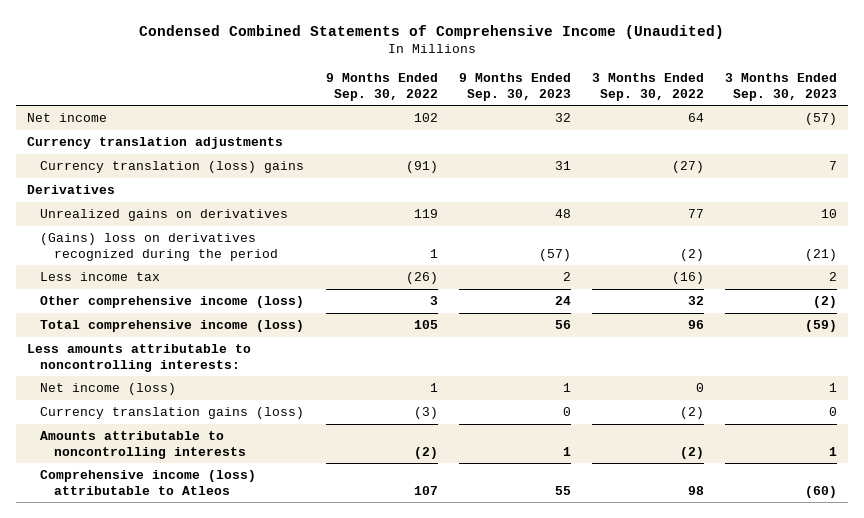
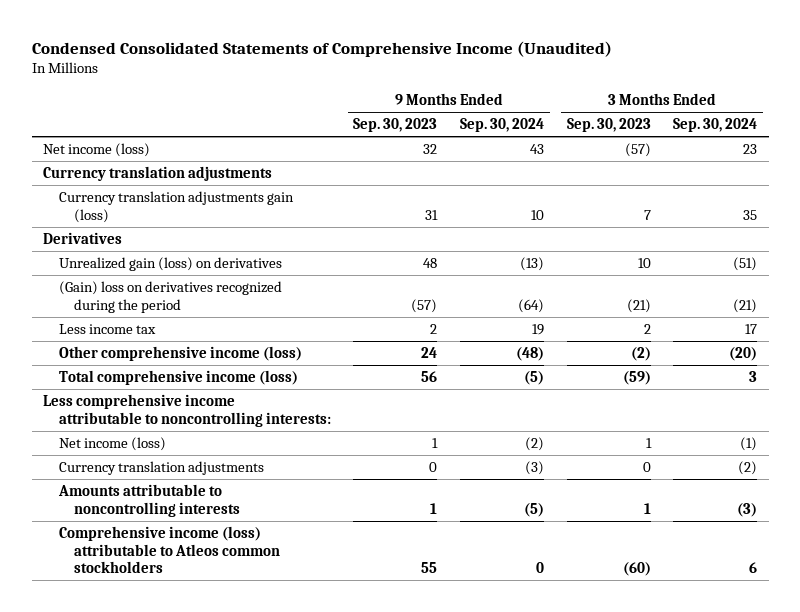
- Condensed Combined Statements of Comprehensive Income (Unaudited)
+ Condensed Consolidated Statements of Comprehensive Income (Unaudited)
- | 9 Months Ended Sep. 30, 2022 | 9 Months Ended Sep. 30, 2023 | 3 Months Ended Sep. 30, 2022 | 3 Months Ended Sep. 30, 2023
+ | 9 Months Ended Sep. 30, 2023 | 9 Months Ended Sep. 30, 2024 | 3 Months Ended Sep. 30, 2023 | 3 Months Ended Sep. 30, 2024
- Net income | 102 | 32 | 64 | (57)
+ Net income (loss) | 32 | 43 | (57) | 23
- Currency translation (loss) gains | (91) | 31 | (27) | 7
+ Currency translation adjustments gain (loss) | 31 | 10 | 7 | 35
- Unrealized gains on derivatives | 119 | 48 | 77 | 10
- (Gains) loss on derivatives recognized during the period | 1 | (57) | (2) | (21)
+ Unrealized gain (loss) on derivatives | 48 | (13) | 10 | (51)
+ (Gain) loss on derivatives recognized during the period | (57) | (64) | (21) | (21)
- Less amounts attributable to noncontrolling interests:
+ Less comprehensive income attributable to noncontrolling interests:
- Currency translation gains (loss) | (3) | 0 | (2) | 0
+ Currency translation adjustments | 0 | (3) | 0 | (2)
- Comprehensive income (loss) attributable to Atleos | 107 | 55 | 98 | (60)
+ Comprehensive income (loss) attributable to Atleos common stockholders | 55 | 0 | (60) | 6

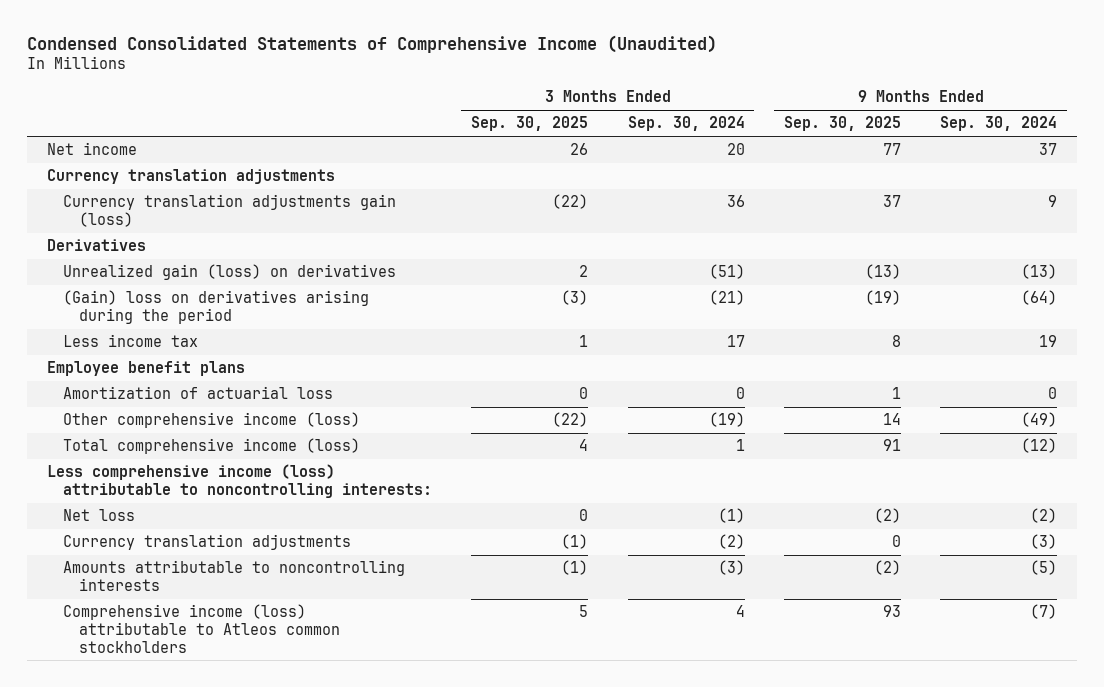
- | 9 Months Ended Sep. 30, 2023 | 9 Months Ended Sep. 30, 2024 | 3 Months Ended Sep. 30, 2023 | 3 Months Ended Sep. 30, 2024
+ | 3 Months Ended Sep. 30, 2025 | 3 Months Ended Sep. 30, 2024 | 9 Months Ended Sep. 30, 2025 | 9 Months Ended Sep. 30, 2024
- Net income (loss) | 32 | 43 | (57) | 23
+ Net income | 26 | 20 | 77 | 37
- Currency translation adjustments gain (loss) | 31 | 10 | 7 | 35
+ Currency translation adjustments gain (loss) | (22) | 36 | 37 | 9
- (Gain) loss on derivatives recognized during the period | (57) | (64) | (21) | (21)
+ (Gain) loss on derivatives arising during the period | (3) | (21) | (19) | (64)
- Other comprehensive income (loss) | 24 | (48) | (2) | (20)
- Total comprehensive income (loss) | 56 | (5) | (59) | 3
- Less comprehensive income attributable to noncontrolling interests:
- Net income (loss) | 1 | (2) | 1 | (1)
+ Employee benefit plans
+ Amortization of actuarial loss | 0 | 0 | 1 | 0
+ Other comprehensive income (loss) | (22) | (19) | 14 | (49)
+ Total comprehensive income (loss) | 4 | 1 | 91 | (12)
+ Less comprehensive income (loss) attributable to noncontrolling interests:
+ Net loss | 0 | (1) | (2) | (2)
- Comprehensive income (loss) attributable to Atleos common stockholders | 55 | 0 | (60) | 6
+ Comprehensive income (loss) attributable to Atleos common stockholders | 5 | 4 | 93 | (7)

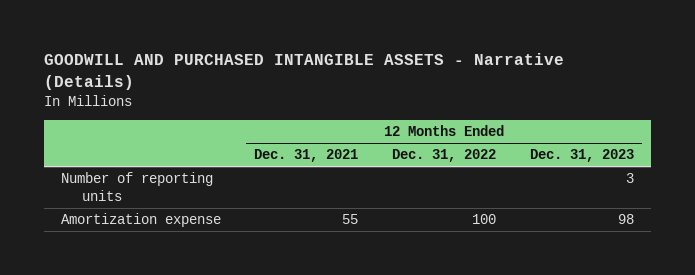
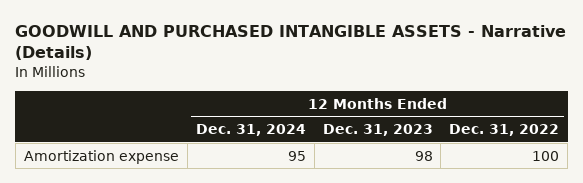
- | 12 Months Ended Dec. 31, 2021 | 12 Months Ended Dec. 31, 2022 | 12 Months Ended Dec. 31, 2023
+ | 12 Months Ended Dec. 31, 2024 | 12 Months Ended Dec. 31, 2023 | 12 Months Ended Dec. 31, 2022
- Number of reporting units | | | 3

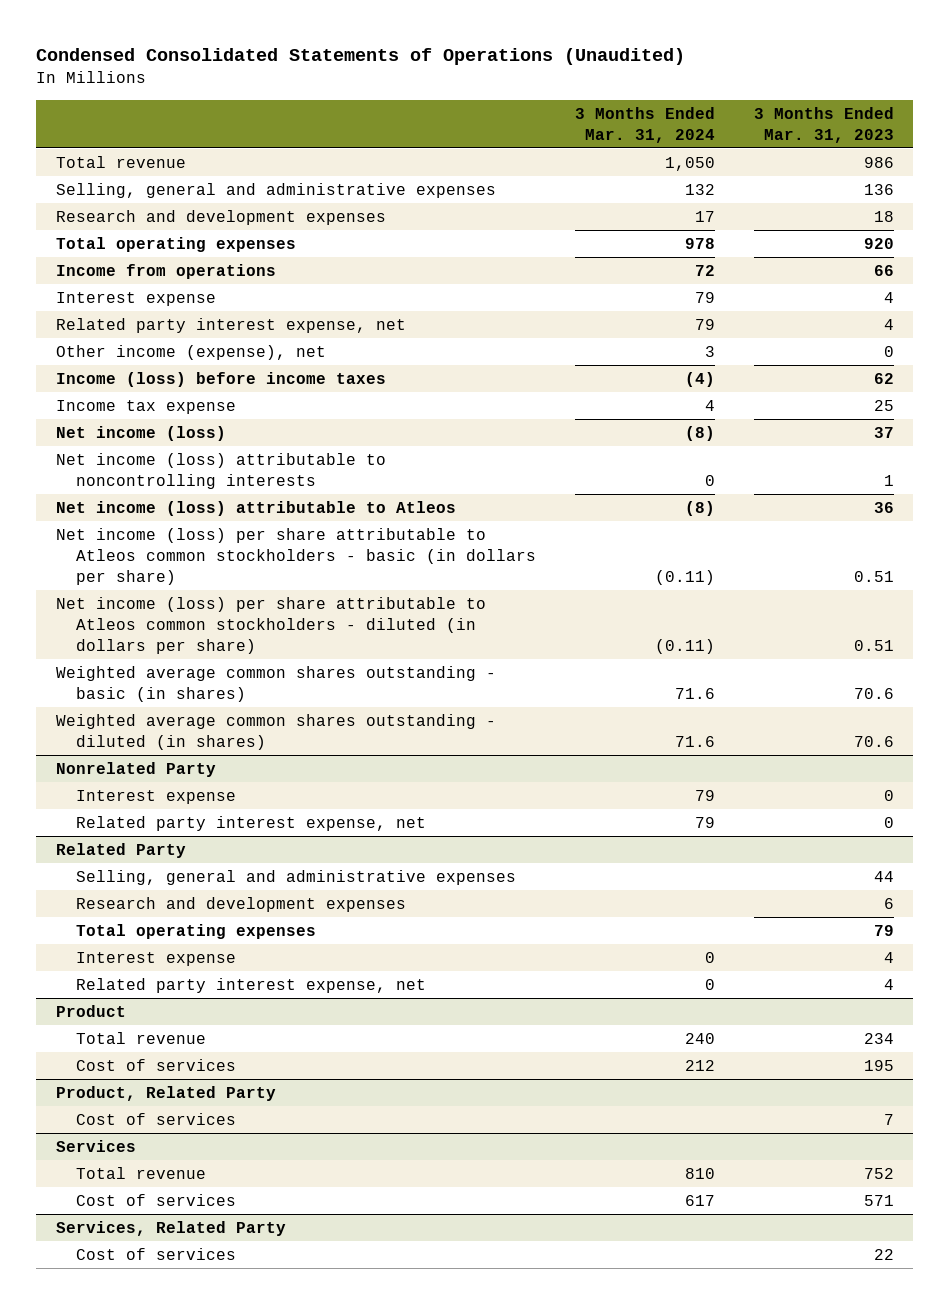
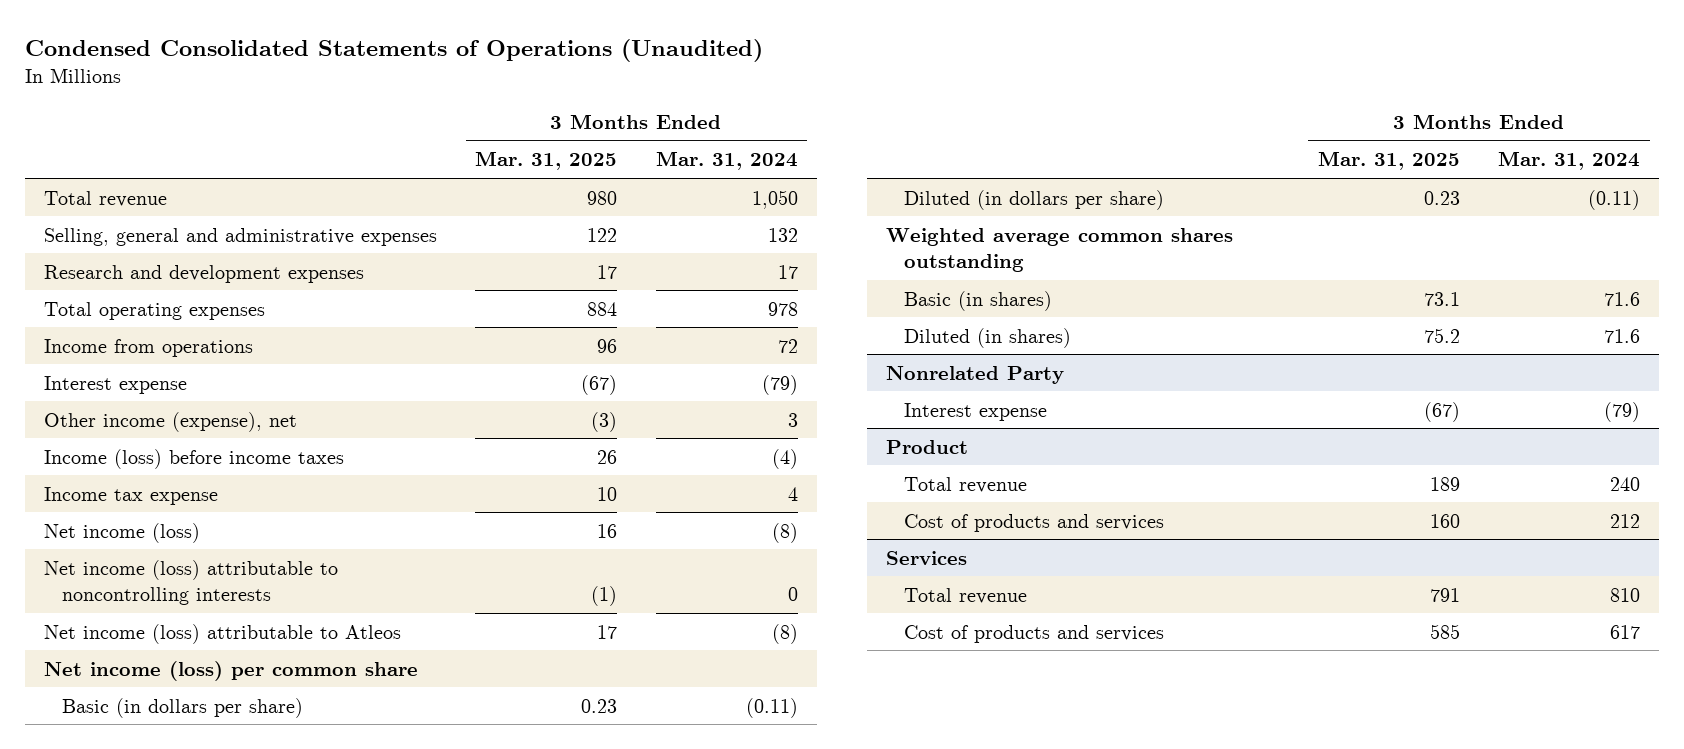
- | 3 Months Ended Mar. 31, 2024 | 3 Months Ended Mar. 31, 2023
+ | 3 Months Ended Mar. 31, 2025 | 3 Months Ended Mar. 31, 2024
- Interest expense | 79 | 4
- Related party interest expense, net | 79 | 4
+ Interest expense | (67) | (79)
- Net income (loss) per share attributable to Atleos common stockholders - basic (in dollars per share) | (0.11) | 0.51
- Net income (loss) per share attributable to Atleos common stockholders - diluted (in dollars per share) | (0.11) | 0.51
- Weighted average common shares outstanding - basic (in shares) | 71.6 | 70.6
- Weighted average common shares outstanding - diluted (in shares) | 71.6 | 70.6
+ Net income (loss) per common share
+ Basic (in dollars per share) | 0.23 | (0.11)
+ Diluted (in dollars per share) | 0.23 | (0.11)
+ Weighted average common shares outstanding
+ Basic (in shares) | 73.1 | 71.6
+ Diluted (in shares) | 75.2 | 71.6
@ Nonrelated Party
- Interest expense | 79 | 0
- Related party interest expense, net | 79 | 0
- Related Party
- Selling, general and administrative expenses | | 44
- Research and development expenses | | 6
- Total operating expenses | | 79
- Interest expense | 0 | 4
- Related party interest expense, net | 0 | 4
@ Nonrelated Party
+ Interest expense | (67) | (79)
@ Product
- Cost of services | 212 | 195
- Product, Related Party
- Cost of services | | 7
@ Product
+ Cost of products and services | 160 | 212
@ Services
- Cost of services | 617 | 571
- Services, Related Party
- Cost of services | | 22
@ Services
+ Cost of products and services | 585 | 617

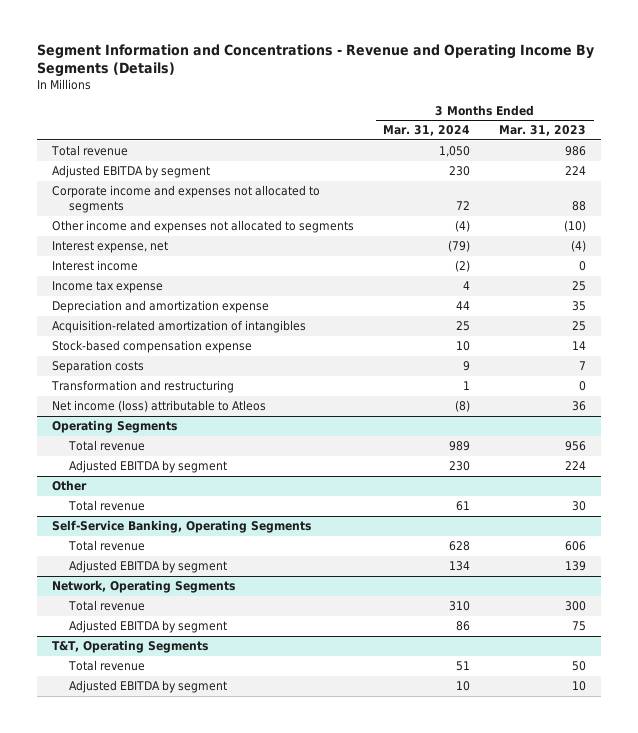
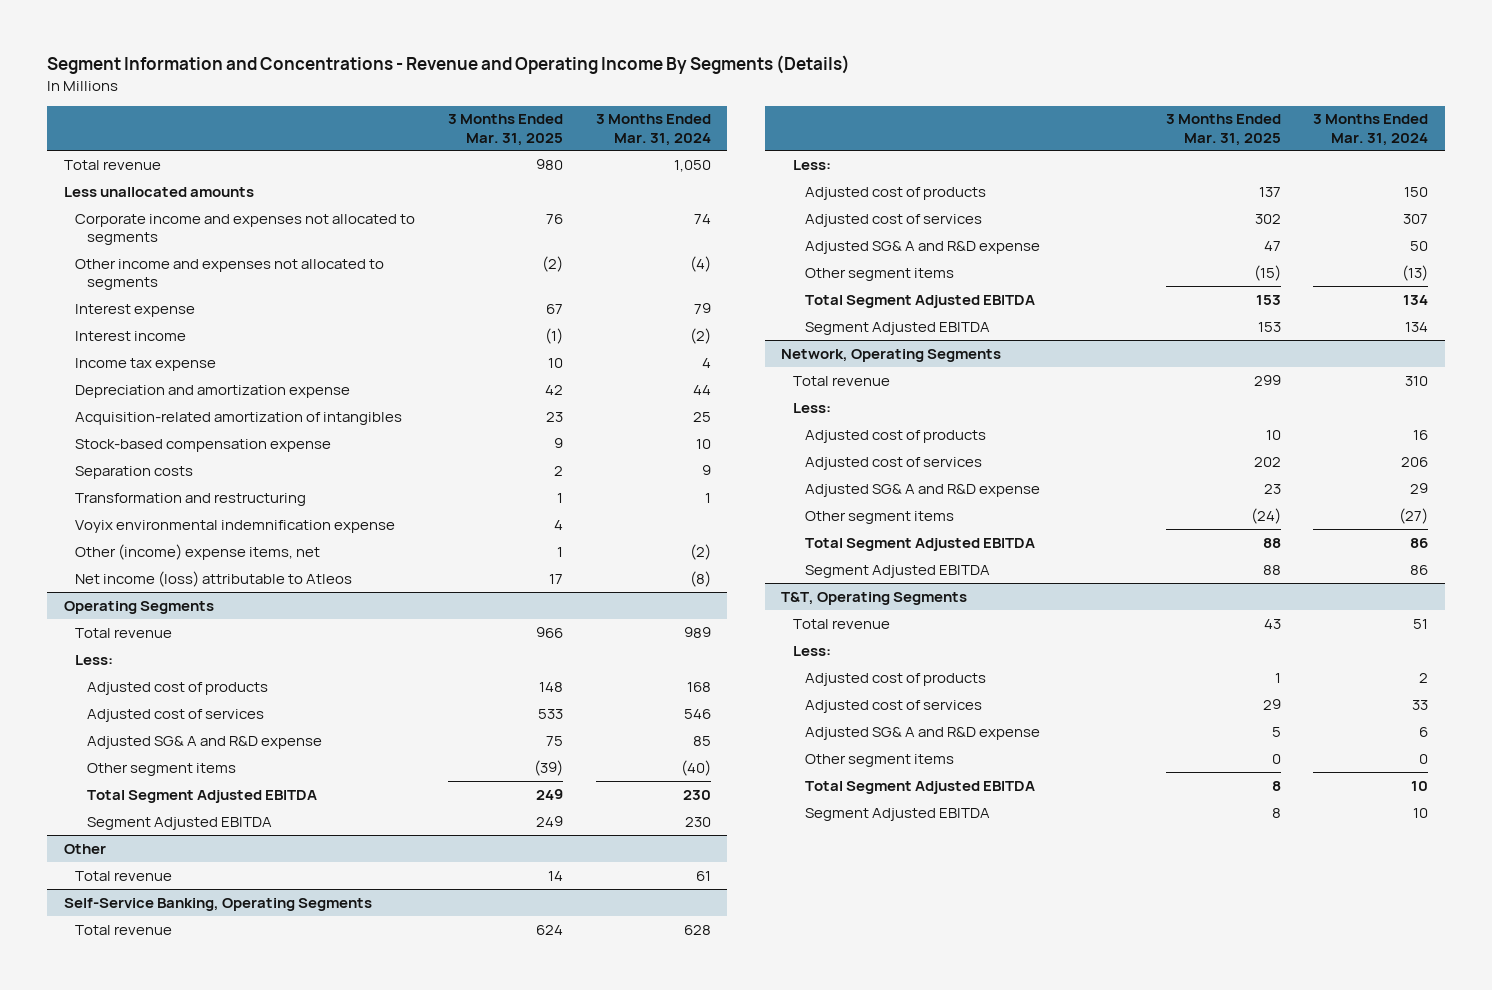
- | 3 Months Ended Mar. 31, 2024 | 3 Months Ended Mar. 31, 2023
+ | 3 Months Ended Mar. 31, 2025 | 3 Months Ended Mar. 31, 2024
- Adjusted EBITDA by segment | 230 | 224
- Corporate income and expenses not allocated to segments | 72 | 88
+ Less unallocated amounts
+ Corporate income and expenses not allocated to segments | 76 | 74
- Interest expense, net | (79) | (4)
+ Interest expense | 67 | 79
+ Voyix environmental indemnification expense | 4 |
+ Other (income) expense items, net | 1 | (2)
@ Operating Segments
- Adjusted EBITDA by segment | 230 | 224
+ Less:
+ Adjusted cost of products | 148 | 168
+ Adjusted cost of services | 533 | 546
+ Adjusted SG& A and R&D expense | 75 | 85
+ Other segment items | (39) | (40)
+ Total Segment Adjusted EBITDA | 249 | 230
+ Segment Adjusted EBITDA | 249 | 230
@ Self-Service Banking, Operating Segments
- Adjusted EBITDA by segment | 134 | 139
+ Less:
+ Adjusted cost of products | 137 | 150
+ Adjusted cost of services | 302 | 307
+ Adjusted SG& A and R&D expense | 47 | 50
+ Other segment items | (15) | (13)
+ Total Segment Adjusted EBITDA | 153 | 134
+ Segment Adjusted EBITDA | 153 | 134
@ Network, Operating Segments
- Adjusted EBITDA by segment | 86 | 75
+ Less:
+ Adjusted cost of products | 10 | 16
+ Adjusted cost of services | 202 | 206
+ Adjusted SG& A and R&D expense | 23 | 29
+ Other segment items | (24) | (27)
+ Total Segment Adjusted EBITDA | 88 | 86
+ Segment Adjusted EBITDA | 88 | 86
@ T&T, Operating Segments
- Adjusted EBITDA by segment | 10 | 10
+ Less:
+ Adjusted cost of products | 1 | 2
+ Adjusted cost of services | 29 | 33
+ Adjusted SG& A and R&D expense | 5 | 6
+ Other segment items | 0 | 0
+ Total Segment Adjusted EBITDA | 8 | 10
+ Segment Adjusted EBITDA | 8 | 10

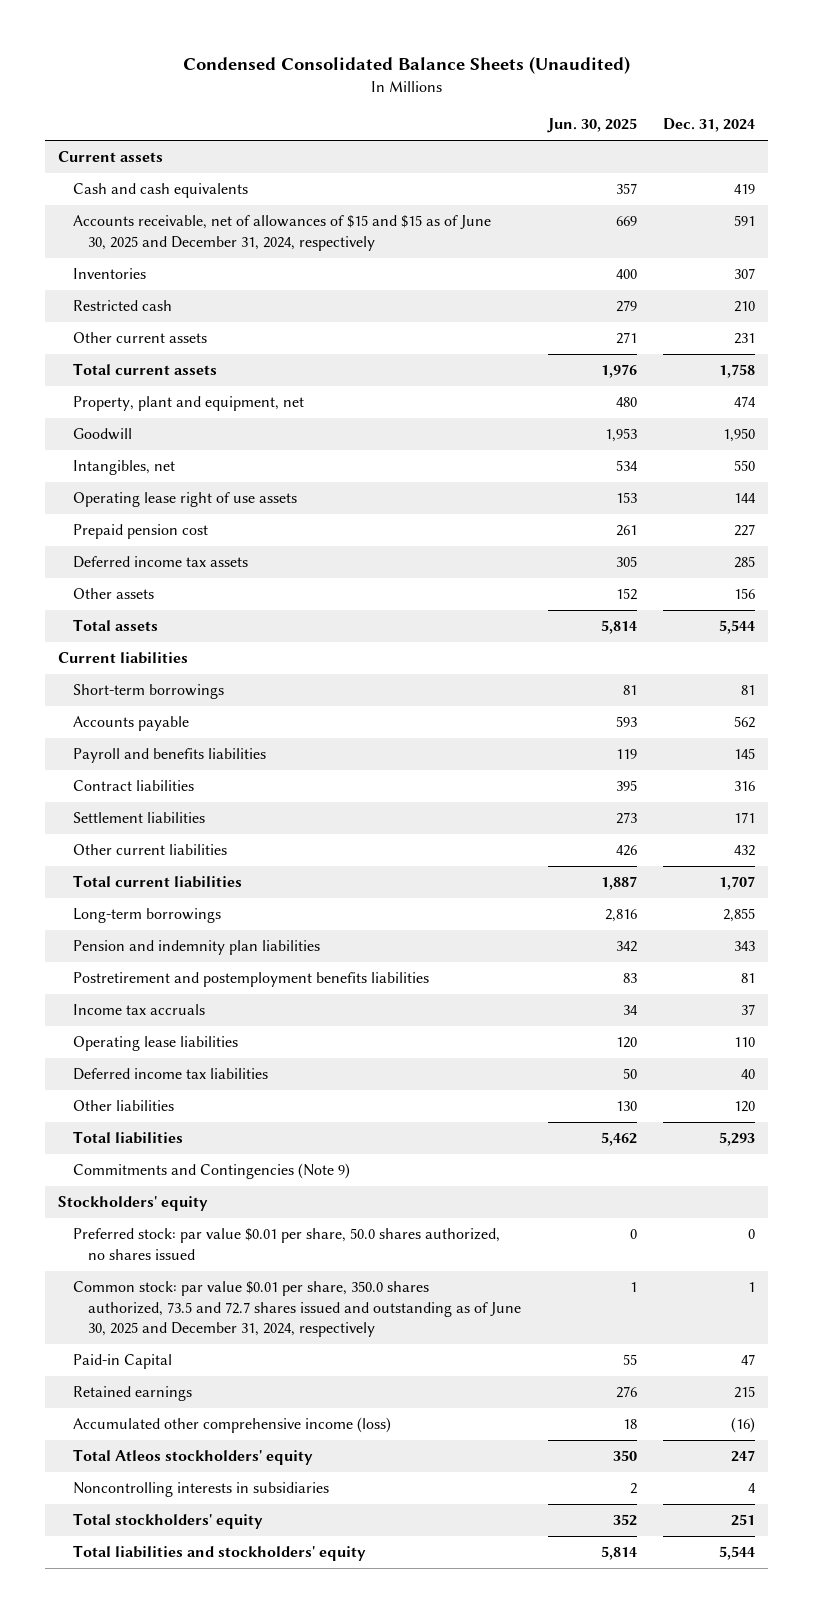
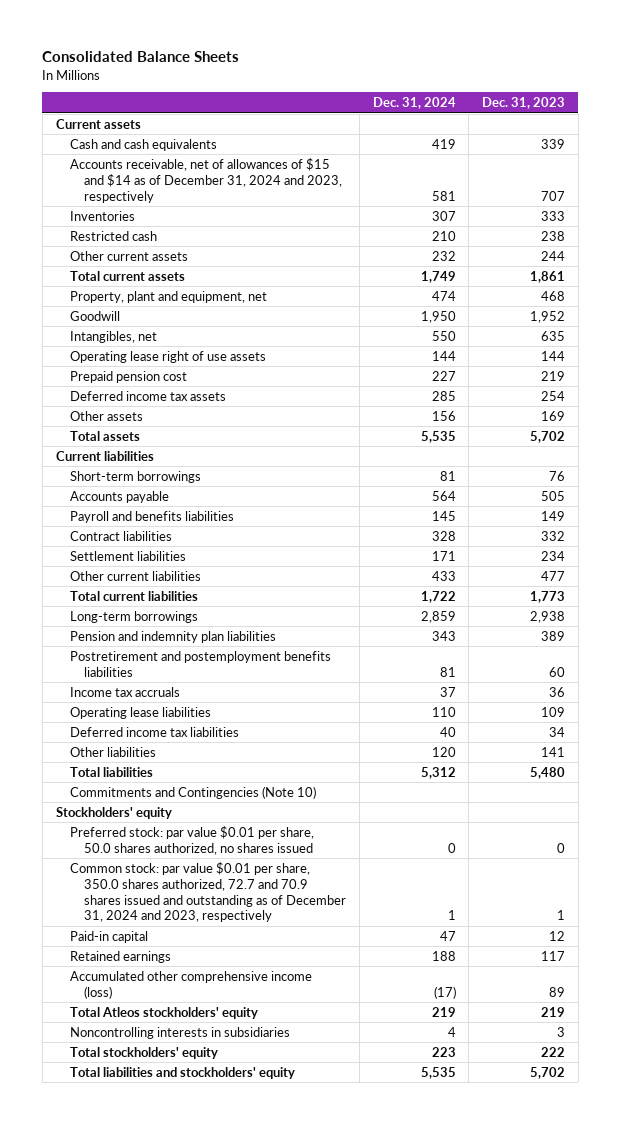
- Condensed Consolidated Balance Sheets (Unaudited)
+ Consolidated Balance Sheets
- | Jun. 30, 2025 | Dec. 31, 2024
+ | Dec. 31, 2024 | Dec. 31, 2023
- Accounts receivable, net of allowances of $15 and $15 as of June 30, 2025 and December 31, 2024, respectively | 669 | 591
+ Accounts receivable, net of allowances of $15 and $14 as of December 31, 2024 and 2023, respectively | 581 | 707
- Other current assets | 271 | 231
- Total current assets | 1,976 | 1,758
+ Other current assets | 232 | 244
+ Total current assets | 1,749 | 1,861
- Total assets | 5,814 | 5,544
+ Total assets | 5,535 | 5,702
- Accounts payable | 593 | 562
+ Accounts payable | 564 | 505
- Contract liabilities | 395 | 316
+ Contract liabilities | 328 | 332
- Other current liabilities | 426 | 432
- Total current liabilities | 1,887 | 1,707
- Long-term borrowings | 2,816 | 2,855
+ Other current liabilities | 433 | 477
+ Total current liabilities | 1,722 | 1,773
+ Long-term borrowings | 2,859 | 2,938
- Total liabilities | 5,462 | 5,293
- Commitments and Contingencies (Note 9)
+ Total liabilities | 5,312 | 5,480
+ Commitments and Contingencies (Note 10)
- Common stock: par value $0.01 per share, 350.0 shares authorized, 73.5 and 72.7 shares issued and outstanding as of June 30, 2025 and December 31, 2024, respectively | 1 | 1
- Paid-in Capital | 55 | 47
- Retained earnings | 276 | 215
- Accumulated other comprehensive income (loss) | 18 | (16)
- Total Atleos stockholders' equity | 350 | 247
+ Common stock: par value $0.01 per share, 350.0 shares authorized, 72.7 and 70.9 shares issued and outstanding as of December 31, 2024 and 2023, respectively | 1 | 1
+ Paid-in capital | 47 | 12
+ Retained earnings | 188 | 117
+ Accumulated other comprehensive income (loss) | (17) | 89
+ Total Atleos stockholders' equity | 219 | 219
- Total stockholders' equity | 352 | 251
- Total liabilities and stockholders' equity | 5,814 | 5,544
+ Total stockholders' equity | 223 | 222
+ Total liabilities and stockholders' equity | 5,535 | 5,702

